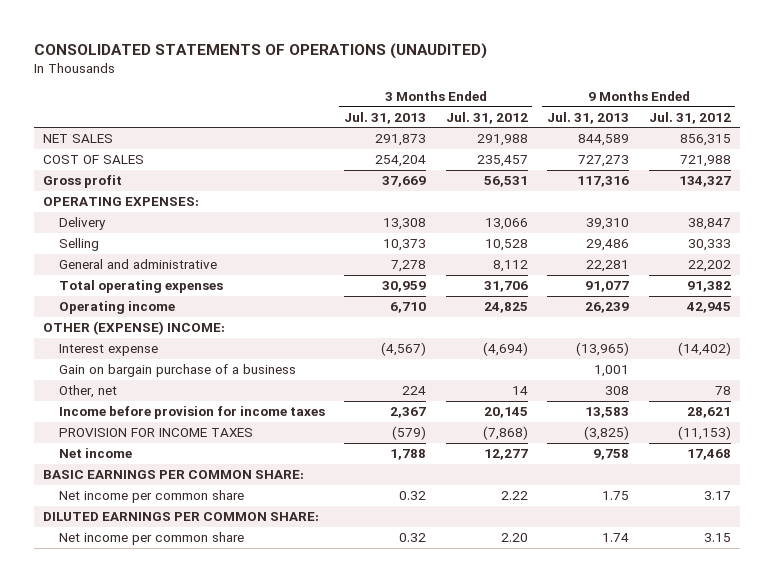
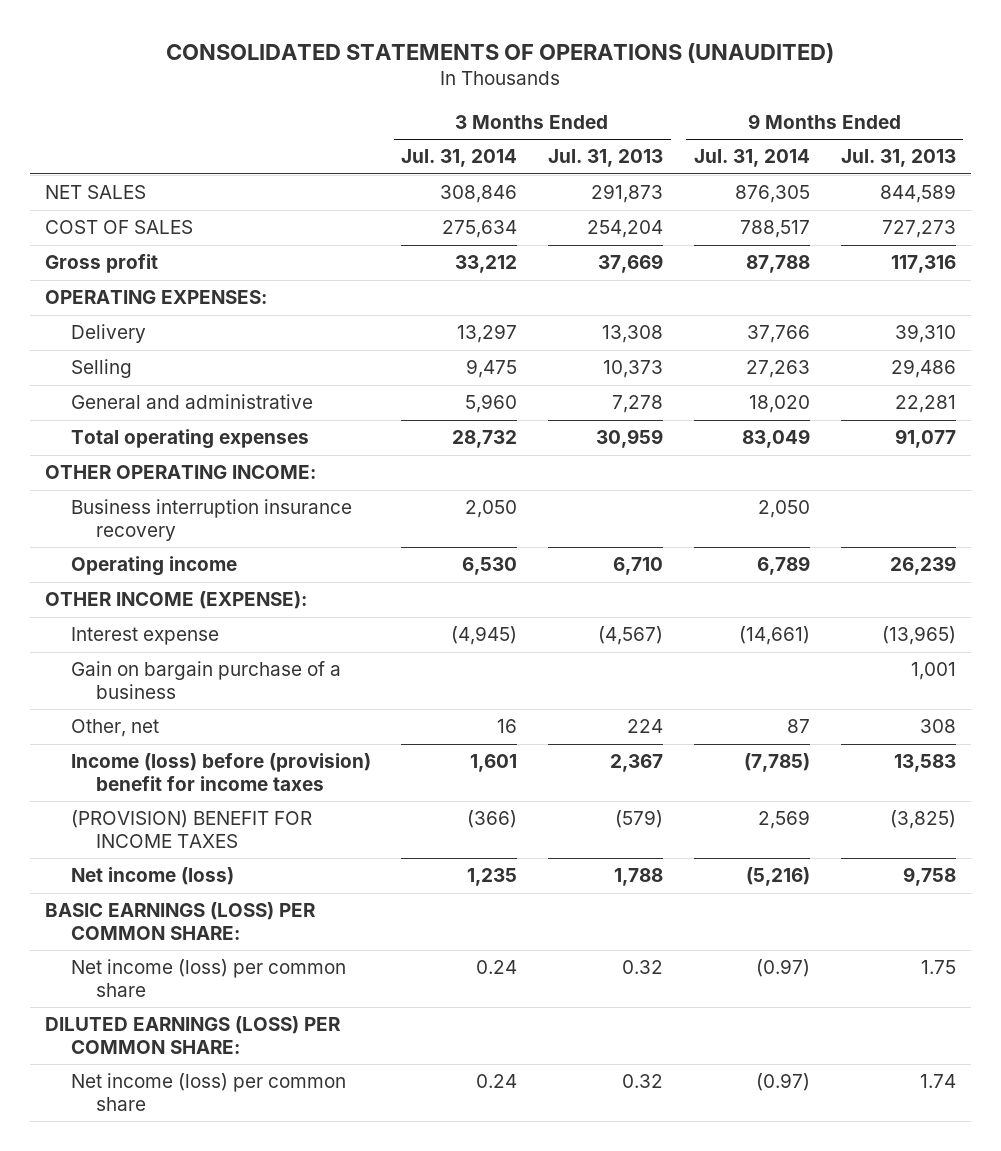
- | 3 Months Ended Jul. 31, 2013 | 3 Months Ended Jul. 31, 2012 | 9 Months Ended Jul. 31, 2013 | 9 Months Ended Jul. 31, 2012
+ | 3 Months Ended Jul. 31, 2014 | 3 Months Ended Jul. 31, 2013 | 9 Months Ended Jul. 31, 2014 | 9 Months Ended Jul. 31, 2013
+ OTHER OPERATING INCOME:
+ Business interruption insurance recovery | 2,050 | | 2,050 |
- OTHER (EXPENSE) INCOME:
+ OTHER INCOME (EXPENSE):
- Income before provision for income taxes | 2,367 | 20,145 | 13,583 | 28,621
- PROVISION FOR INCOME TAXES | (579) | (7,868) | (3,825) | (11,153)
- Net income | 1,788 | 12,277 | 9,758 | 17,468
- BASIC EARNINGS PER COMMON SHARE:
- Net income per common share | 0.32 | 2.22 | 1.75 | 3.17
- DILUTED EARNINGS PER COMMON SHARE:
- Net income per common share | 0.32 | 2.20 | 1.74 | 3.15
+ Income (loss) before (provision) benefit for income taxes | 1,601 | 2,367 | (7,785) | 13,583
+ (PROVISION) BENEFIT FOR INCOME TAXES | (366) | (579) | 2,569 | (3,825)
+ Net income (loss) | 1,235 | 1,788 | (5,216) | 9,758
+ BASIC EARNINGS (LOSS) PER COMMON SHARE:
+ Net income (loss) per common share | 0.24 | 0.32 | (0.97) | 1.75
+ DILUTED EARNINGS (LOSS) PER COMMON SHARE:
+ Net income (loss) per common share | 0.24 | 0.32 | (0.97) | 1.74

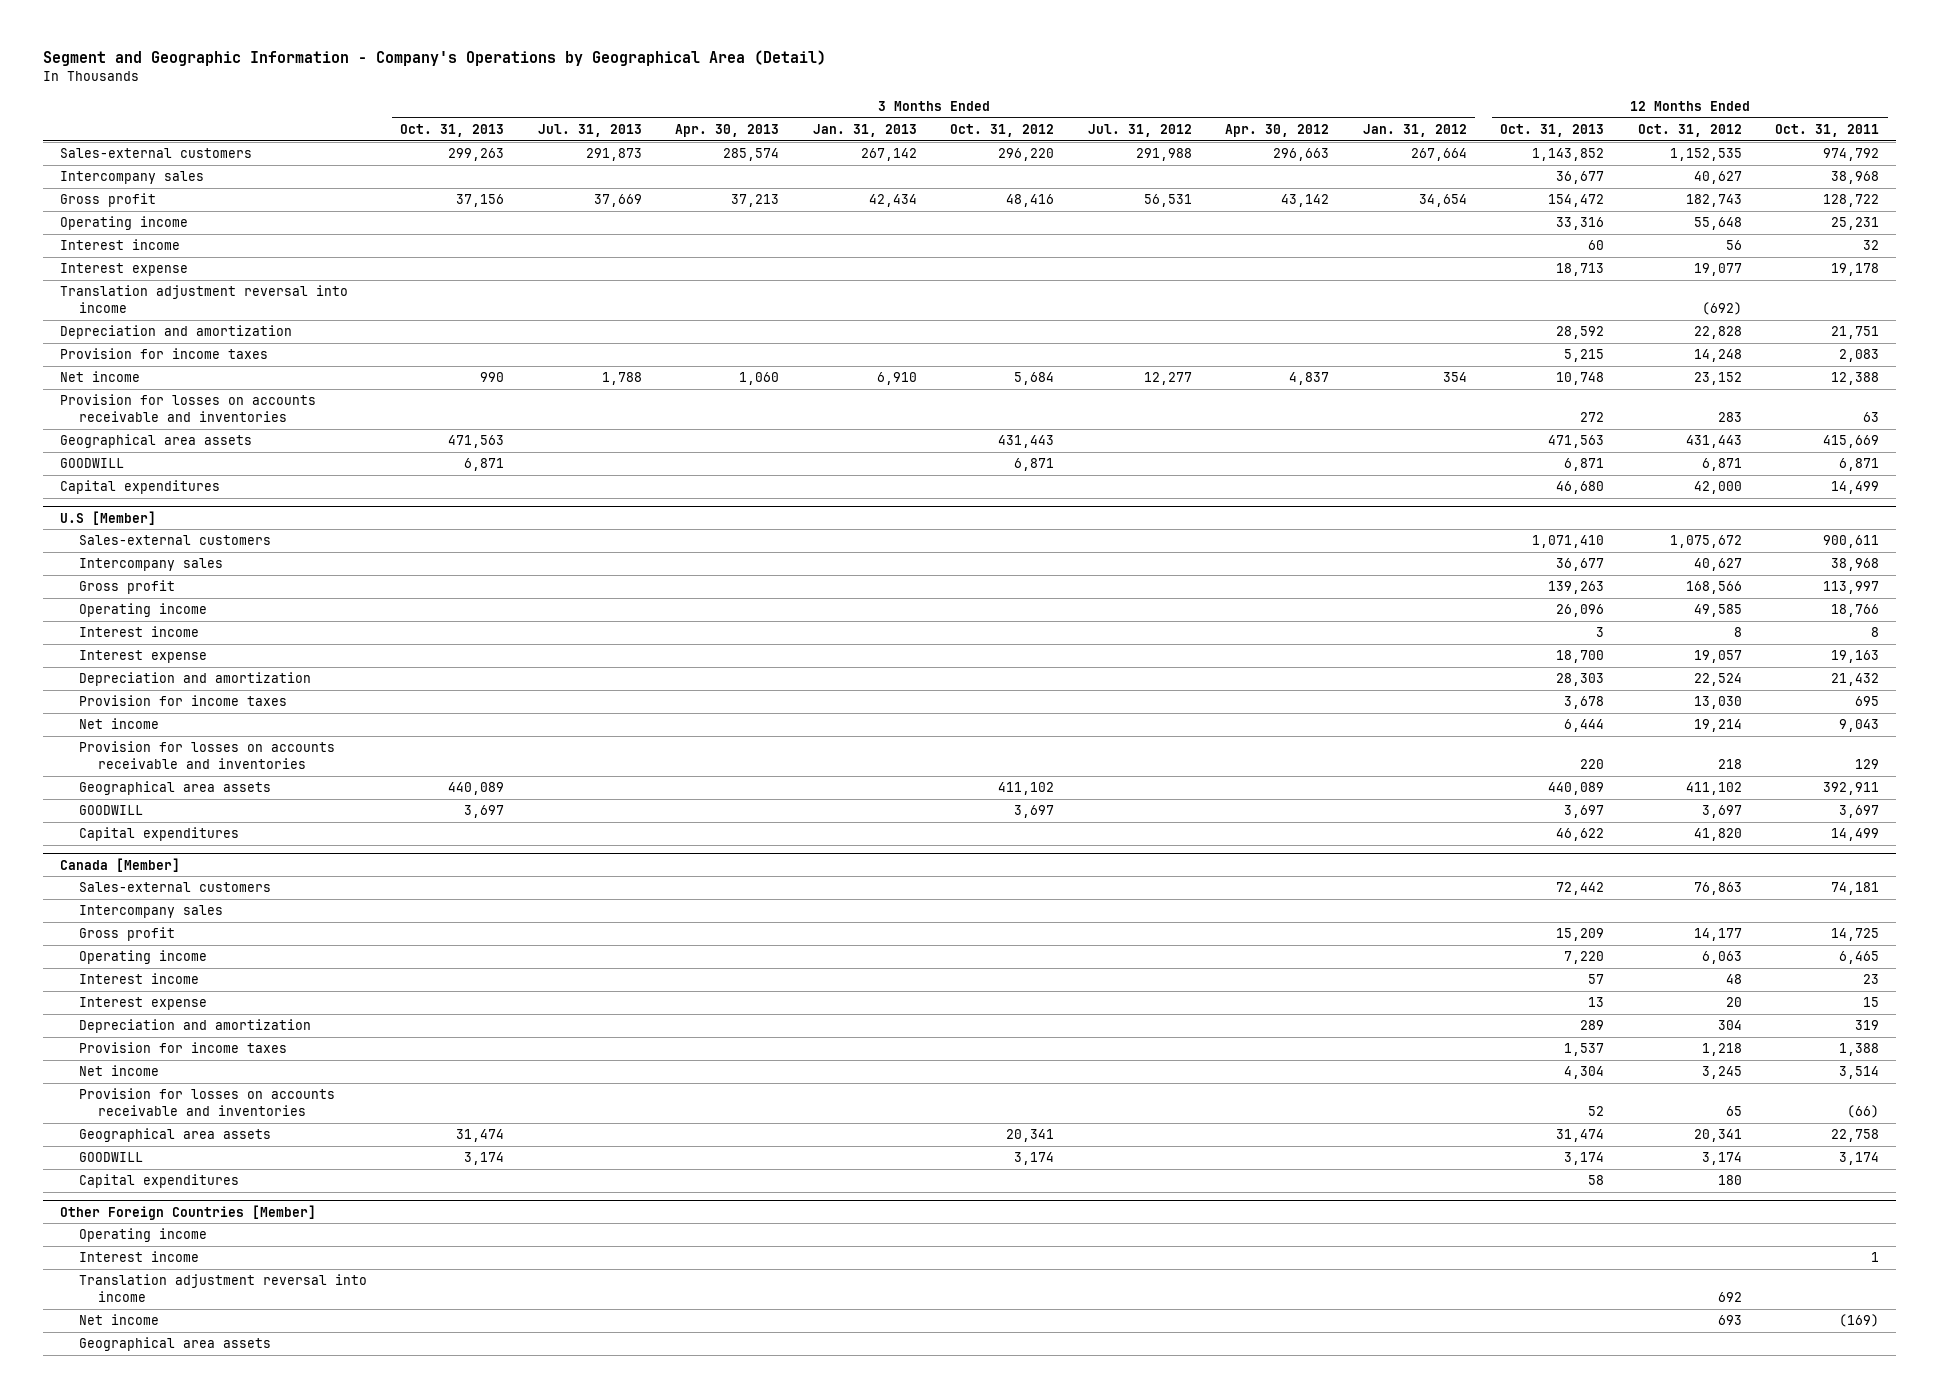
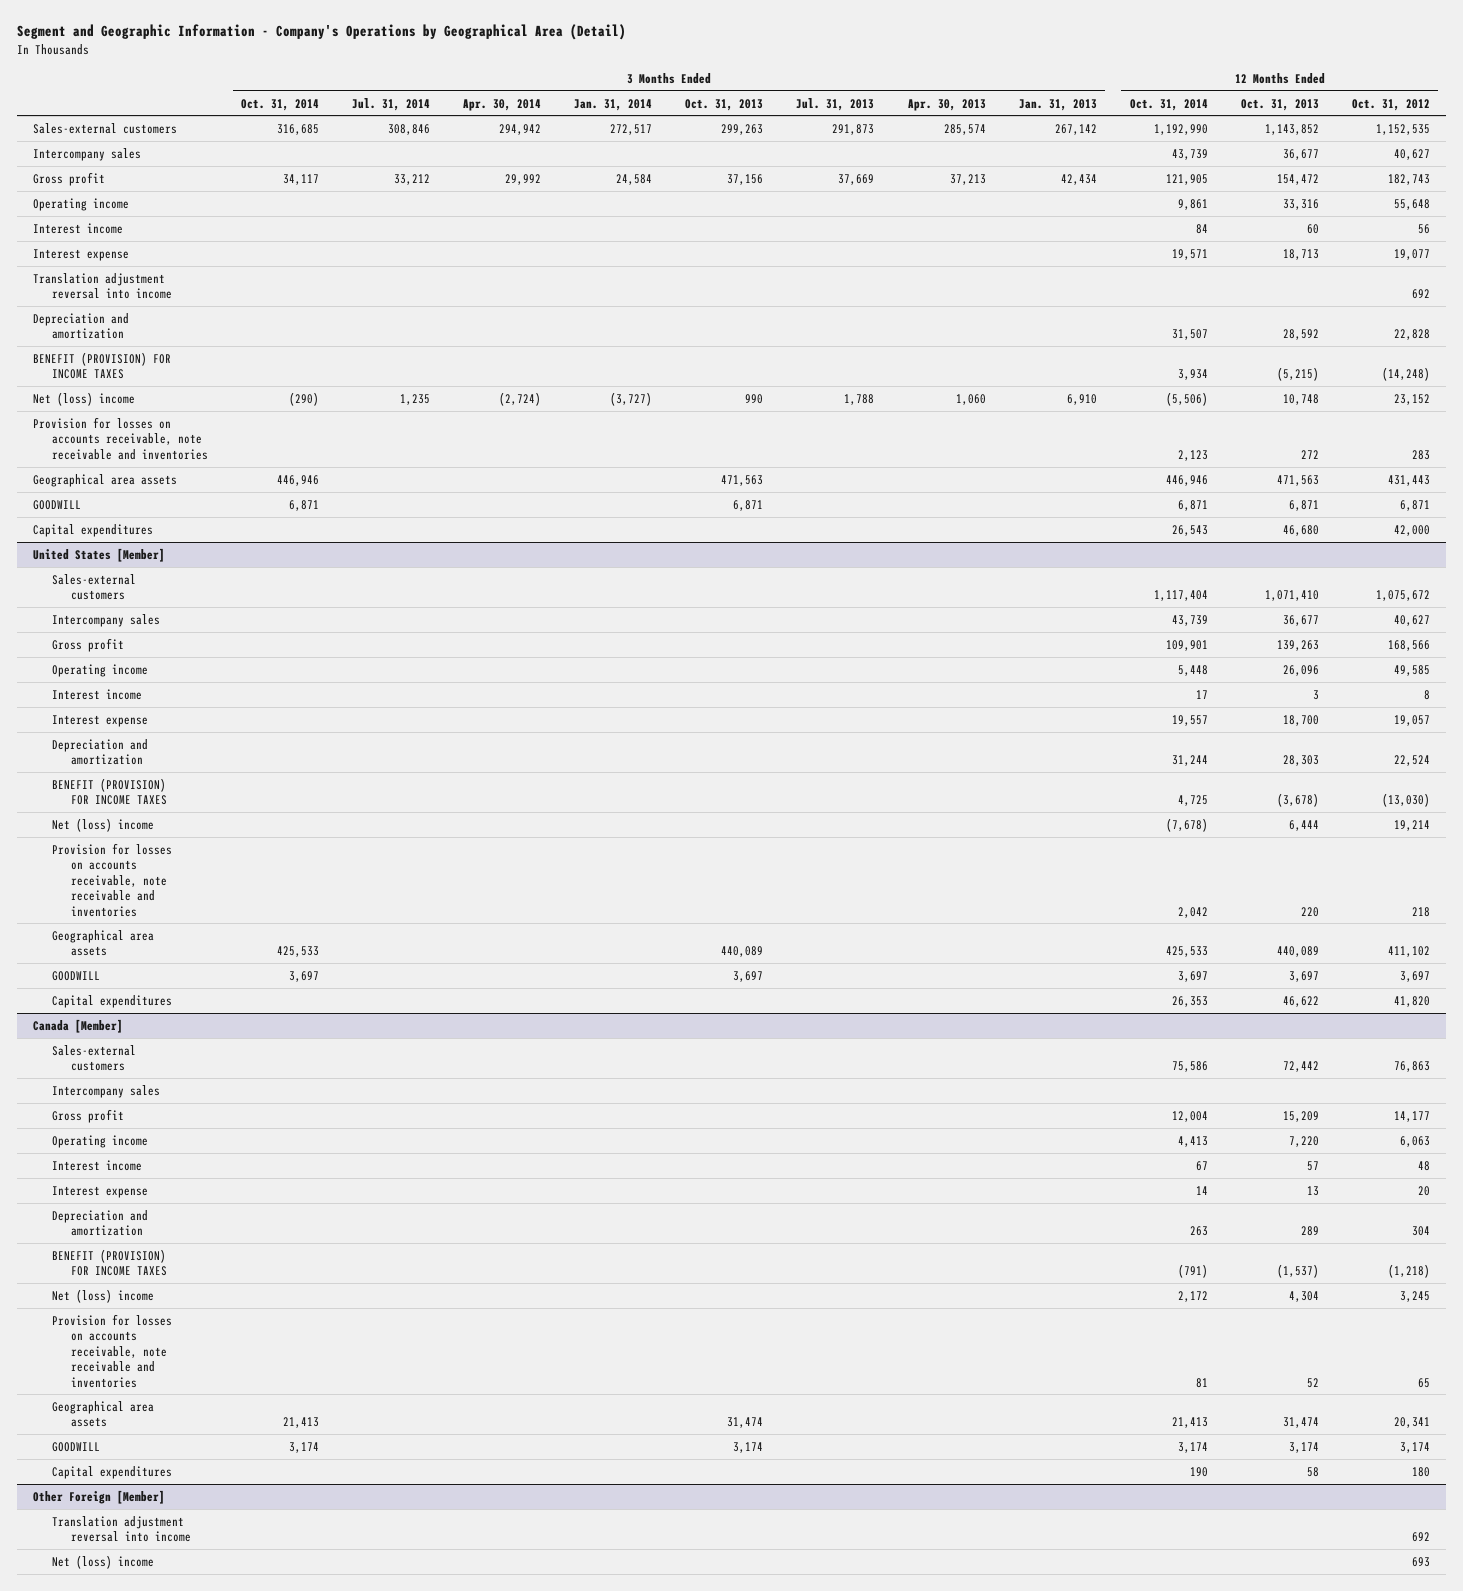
- | 3 Months Ended Oct. 31, 2013 | 3 Months Ended Jul. 31, 2013 | 3 Months Ended Apr. 30, 2013 | 3 Months Ended Jan. 31, 2013 | 3 Months Ended Oct. 31, 2012 | 3 Months Ended Jul. 31, 2012 | 3 Months Ended Apr. 30, 2012 | 3 Months Ended Jan. 31, 2012 | 12 Months Ended Oct. 31, 2013 | 12 Months Ended Oct. 31, 2012 | 12 Months Ended Oct. 31, 2011
+ | 3 Months Ended Oct. 31, 2014 | 3 Months Ended Jul. 31, 2014 | 3 Months Ended Apr. 30, 2014 | 3 Months Ended Jan. 31, 2014 | 3 Months Ended Oct. 31, 2013 | 3 Months Ended Jul. 31, 2013 | 3 Months Ended Apr. 30, 2013 | 3 Months Ended Jan. 31, 2013 | 12 Months Ended Oct. 31, 2014 | 12 Months Ended Oct. 31, 2013 | 12 Months Ended Oct. 31, 2012
- Translation adjustment reversal into income | | | | | | | | | | (692) |
+ Translation adjustment reversal into income | | | | | | | | | | | 692
- Provision for income taxes | | | | | | | | | 5,215 | 14,248 | 2,083
- Net income | 990 | 1,788 | 1,060 | 6,910 | 5,684 | 12,277 | 4,837 | 354 | 10,748 | 23,152 | 12,388
- Provision for losses on accounts receivable and inventories | | | | | | | | | 272 | 283 | 63
+ BENEFIT (PROVISION) FOR INCOME TAXES | | | | | | | | | 3,934 | (5,215) | (14,248)
+ Net (loss) income | (290) | 1,235 | (2,724) | (3,727) | 990 | 1,788 | 1,060 | 6,910 | (5,506) | 10,748 | 23,152
+ Provision for losses on accounts receivable, note receivable and inventories | | | | | | | | | 2,123 | 272 | 283
- U.S [Member]
+ United States [Member]
- Provision for income taxes | | | | | | | | | 3,678 | 13,030 | 695
- Net income | | | | | | | | | 6,444 | 19,214 | 9,043
- Provision for losses on accounts receivable and inventories | | | | | | | | | 220 | 218 | 129
+ BENEFIT (PROVISION) FOR INCOME TAXES | | | | | | | | | 4,725 | (3,678) | (13,030)
+ Net (loss) income | | | | | | | | | (7,678) | 6,444 | 19,214
+ Provision for losses on accounts receivable, note receivable and inventories | | | | | | | | | 2,042 | 220 | 218
@ Canada [Member]
- Provision for income taxes | | | | | | | | | 1,537 | 1,218 | 1,388
- Net income | | | | | | | | | 4,304 | 3,245 | 3,514
- Provision for losses on accounts receivable and inventories | | | | | | | | | 52 | 65 | (66)
+ BENEFIT (PROVISION) FOR INCOME TAXES | | | | | | | | | (791) | (1,537) | (1,218)
+ Net (loss) income | | | | | | | | | 2,172 | 4,304 | 3,245
+ Provision for losses on accounts receivable, note receivable and inventories | | | | | | | | | 81 | 52 | 65
- Other Foreign Countries [Member]
- Operating income
- Interest income | | | | | | | | | | | 1
+ Other Foreign [Member]
- Net income | | | | | | | | | | 693 | (169)
- Geographical area assets
+ Net (loss) income | | | | | | | | | | | 693

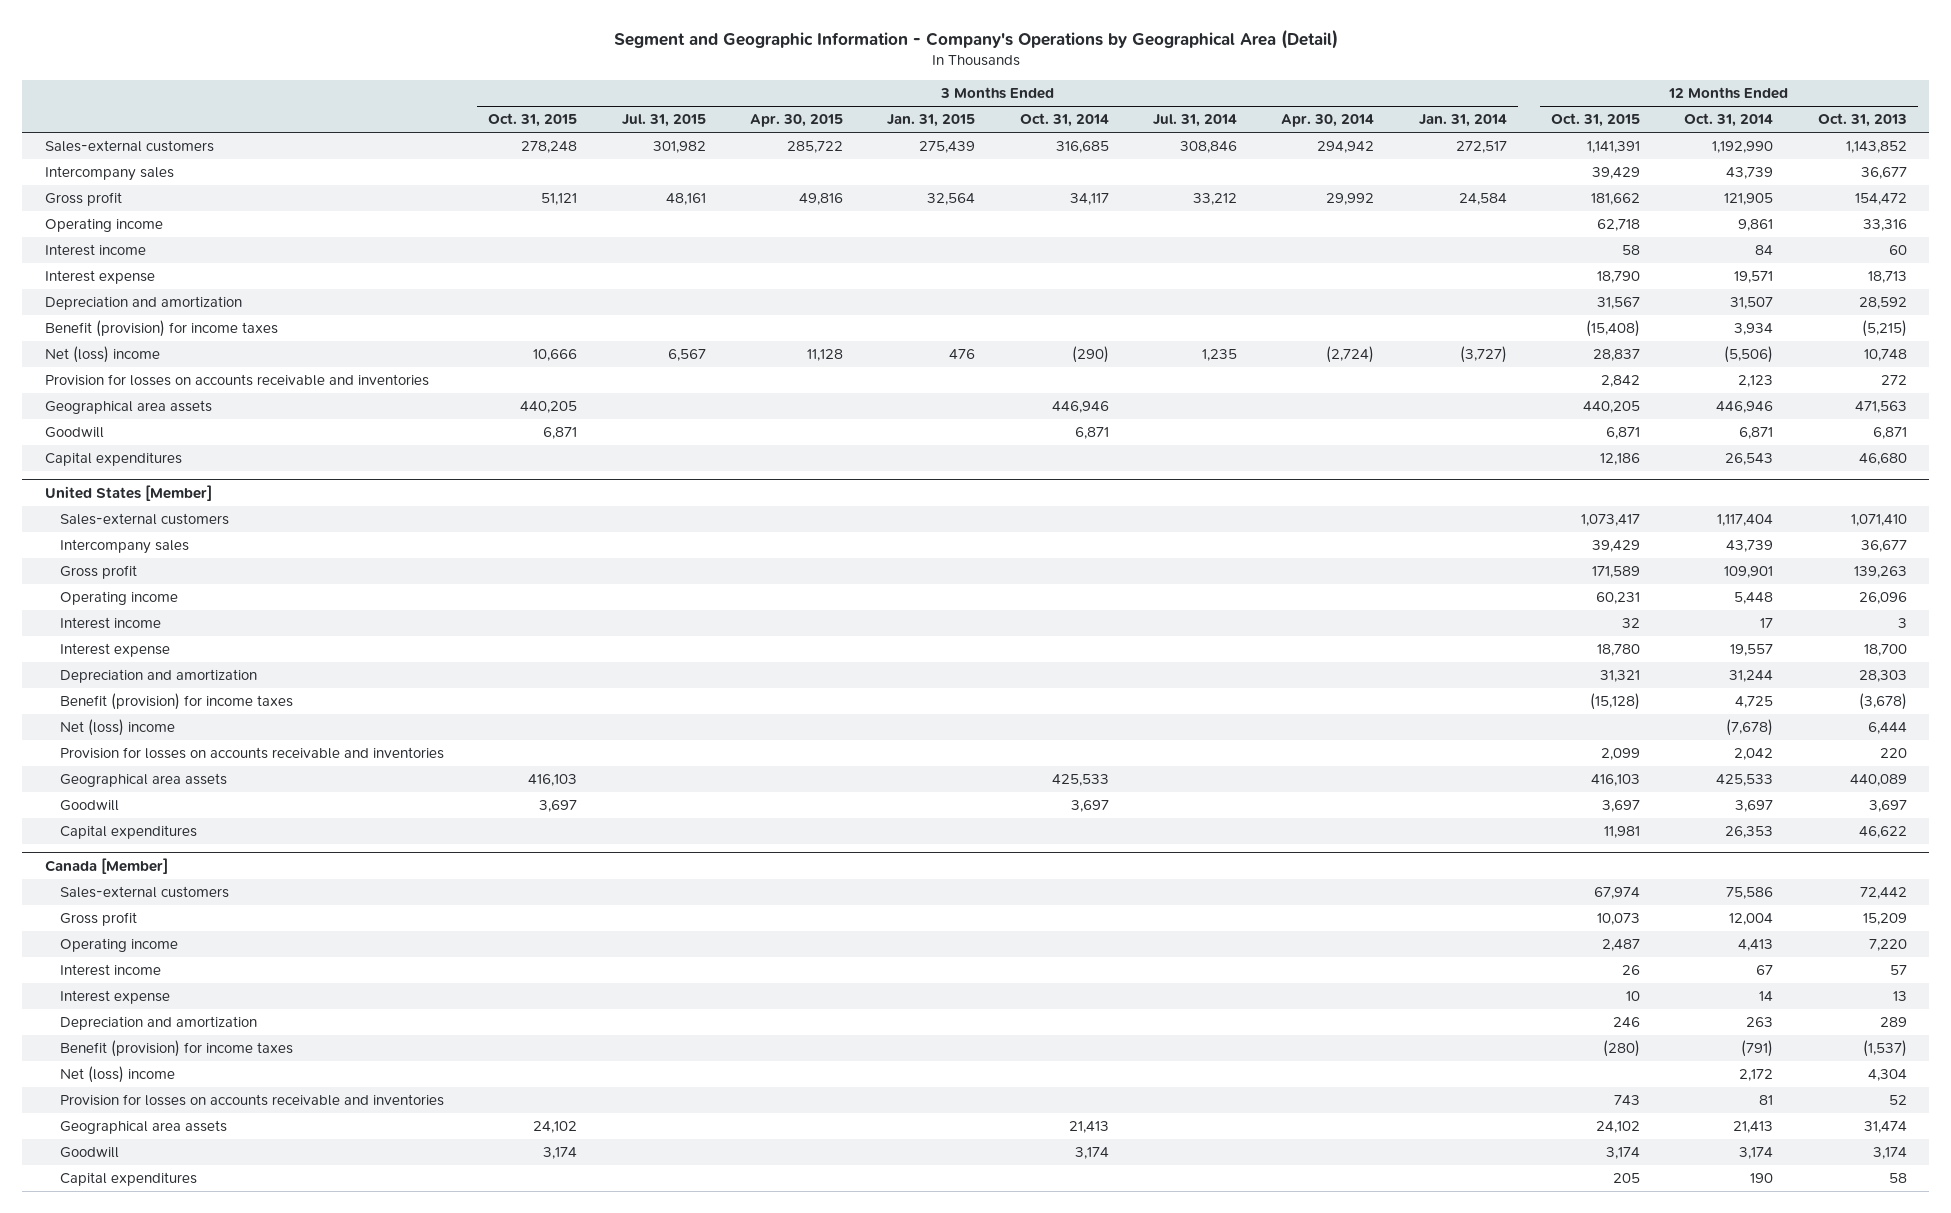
- | 3 Months Ended Oct. 31, 2014 | 3 Months Ended Jul. 31, 2014 | 3 Months Ended Apr. 30, 2014 | 3 Months Ended Jan. 31, 2014 | 3 Months Ended Oct. 31, 2013 | 3 Months Ended Jul. 31, 2013 | 3 Months Ended Apr. 30, 2013 | 3 Months Ended Jan. 31, 2013 | 12 Months Ended Oct. 31, 2014 | 12 Months Ended Oct. 31, 2013 | 12 Months Ended Oct. 31, 2012
+ | 3 Months Ended Oct. 31, 2015 | 3 Months Ended Jul. 31, 2015 | 3 Months Ended Apr. 30, 2015 | 3 Months Ended Jan. 31, 2015 | 3 Months Ended Oct. 31, 2014 | 3 Months Ended Jul. 31, 2014 | 3 Months Ended Apr. 30, 2014 | 3 Months Ended Jan. 31, 2014 | 12 Months Ended Oct. 31, 2015 | 12 Months Ended Oct. 31, 2014 | 12 Months Ended Oct. 31, 2013
- Translation adjustment reversal into income | | | | | | | | | | | 692
- BENEFIT (PROVISION) FOR INCOME TAXES | | | | | | | | | 3,934 | (5,215) | (14,248)
+ Benefit (provision) for income taxes | | | | | | | | | (15,408) | 3,934 | (5,215)
- Provision for losses on accounts receivable, note receivable and inventories | | | | | | | | | 2,123 | 272 | 283
+ Provision for losses on accounts receivable and inventories | | | | | | | | | 2,842 | 2,123 | 272
- GOODWILL | 6,871 | | | | 6,871 | | | | 6,871 | 6,871 | 6,871
+ Goodwill | 6,871 | | | | 6,871 | | | | 6,871 | 6,871 | 6,871
@ United States [Member]
- BENEFIT (PROVISION) FOR INCOME TAXES | | | | | | | | | 4,725 | (3,678) | (13,030)
+ Benefit (provision) for income taxes | | | | | | | | | (15,128) | 4,725 | (3,678)
- Provision for losses on accounts receivable, note receivable and inventories | | | | | | | | | 2,042 | 220 | 218
+ Provision for losses on accounts receivable and inventories | | | | | | | | | 2,099 | 2,042 | 220
- GOODWILL | 3,697 | | | | 3,697 | | | | 3,697 | 3,697 | 3,697
+ Goodwill | 3,697 | | | | 3,697 | | | | 3,697 | 3,697 | 3,697
@ Canada [Member]
- Intercompany sales
- BENEFIT (PROVISION) FOR INCOME TAXES | | | | | | | | | (791) | (1,537) | (1,218)
+ Benefit (provision) for income taxes | | | | | | | | | (280) | (791) | (1,537)
- Provision for losses on accounts receivable, note receivable and inventories | | | | | | | | | 81 | 52 | 65
+ Provision for losses on accounts receivable and inventories | | | | | | | | | 743 | 81 | 52
- GOODWILL | 3,174 | | | | 3,174 | | | | 3,174 | 3,174 | 3,174
+ Goodwill | 3,174 | | | | 3,174 | | | | 3,174 | 3,174 | 3,174
- Other Foreign [Member]
- Translation adjustment reversal into income | | | | | | | | | | | 692
- Net (loss) income | | | | | | | | | | | 693

